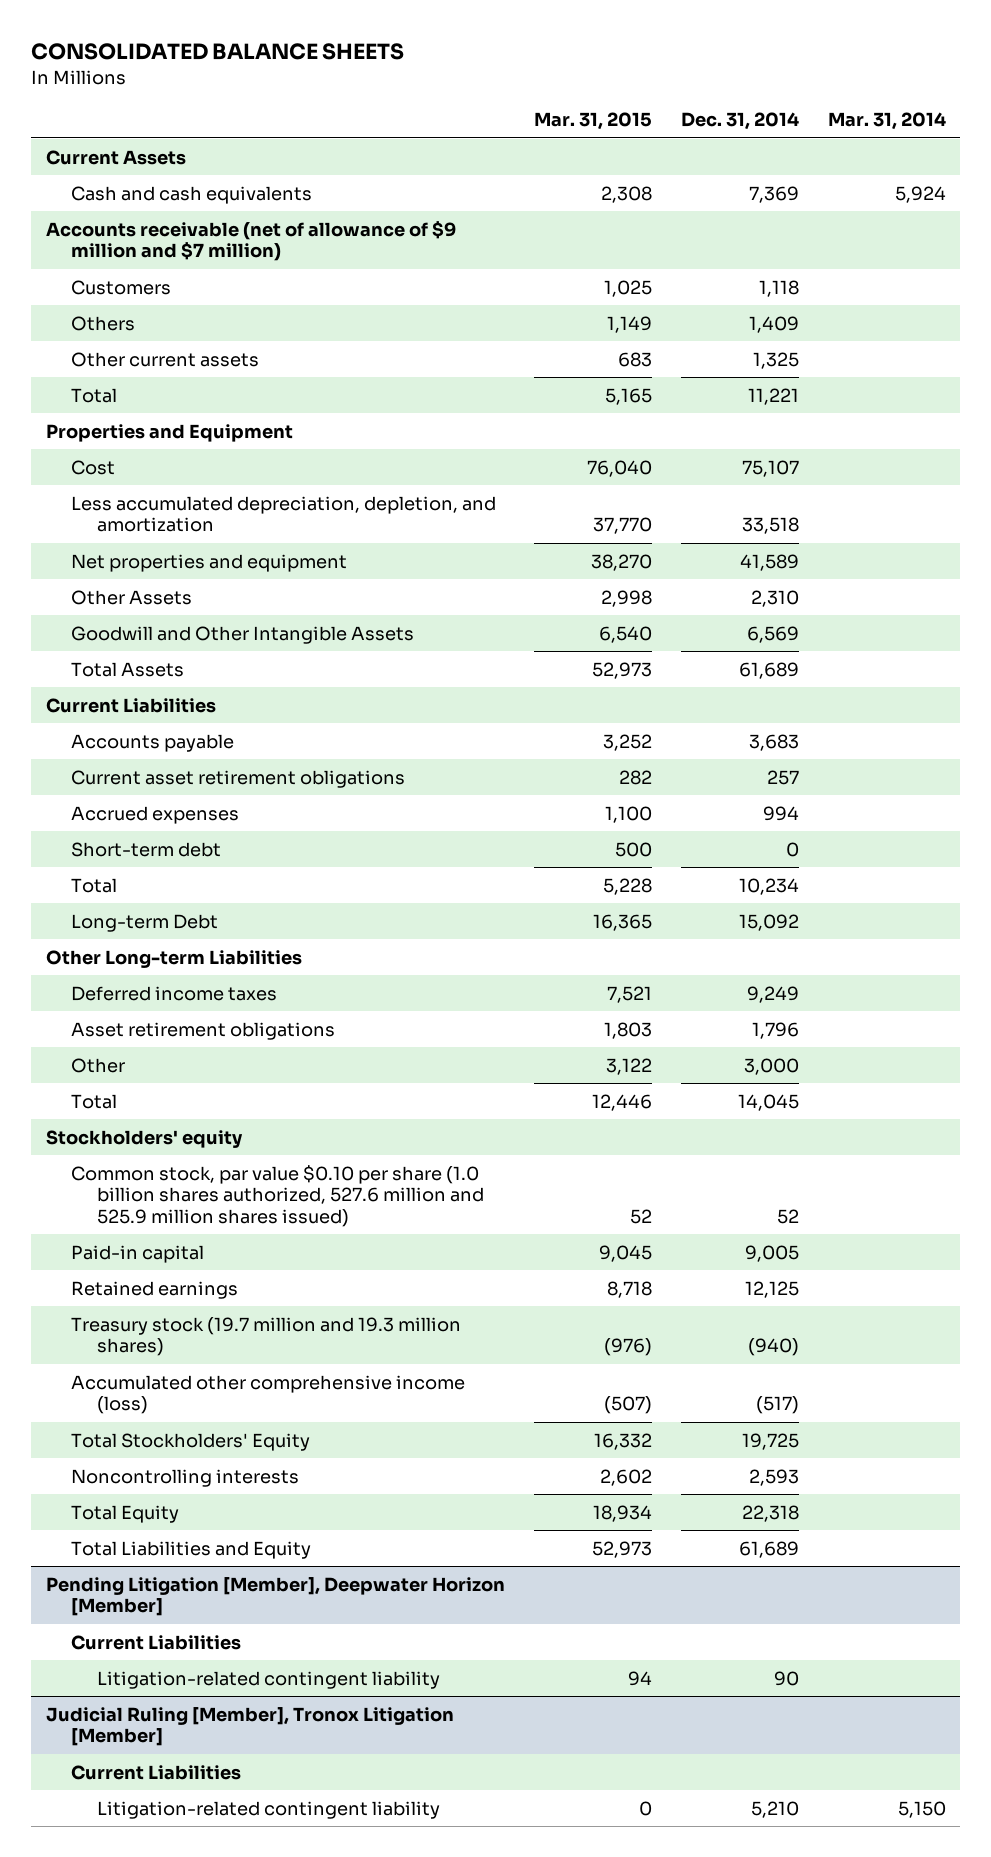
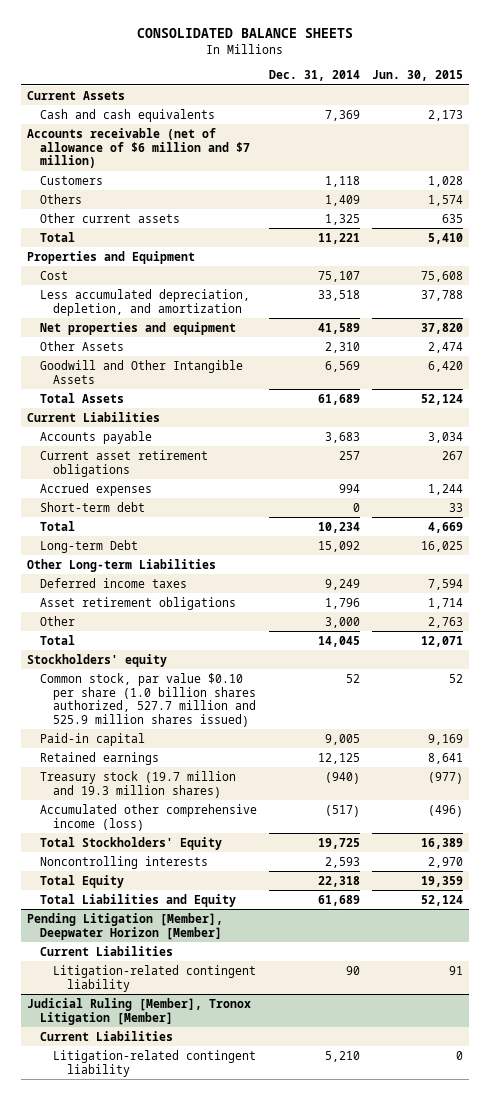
- | Mar. 31, 2015 | Dec. 31, 2014 | Mar. 31, 2014
+ | Dec. 31, 2014 | Jun. 30, 2015
- Accounts receivable (net of allowance of $9 million and $7 million)
+ Accounts receivable (net of allowance of $6 million and $7 million)
- Common stock, par value $0.10 per share (1.0 billion shares authorized, 527.6 million and 525.9 million shares issued) | 52 | 52 |
+ Common stock, par value $0.10 per share (1.0 billion shares authorized, 527.7 million and 525.9 million shares issued) | 52 | 52

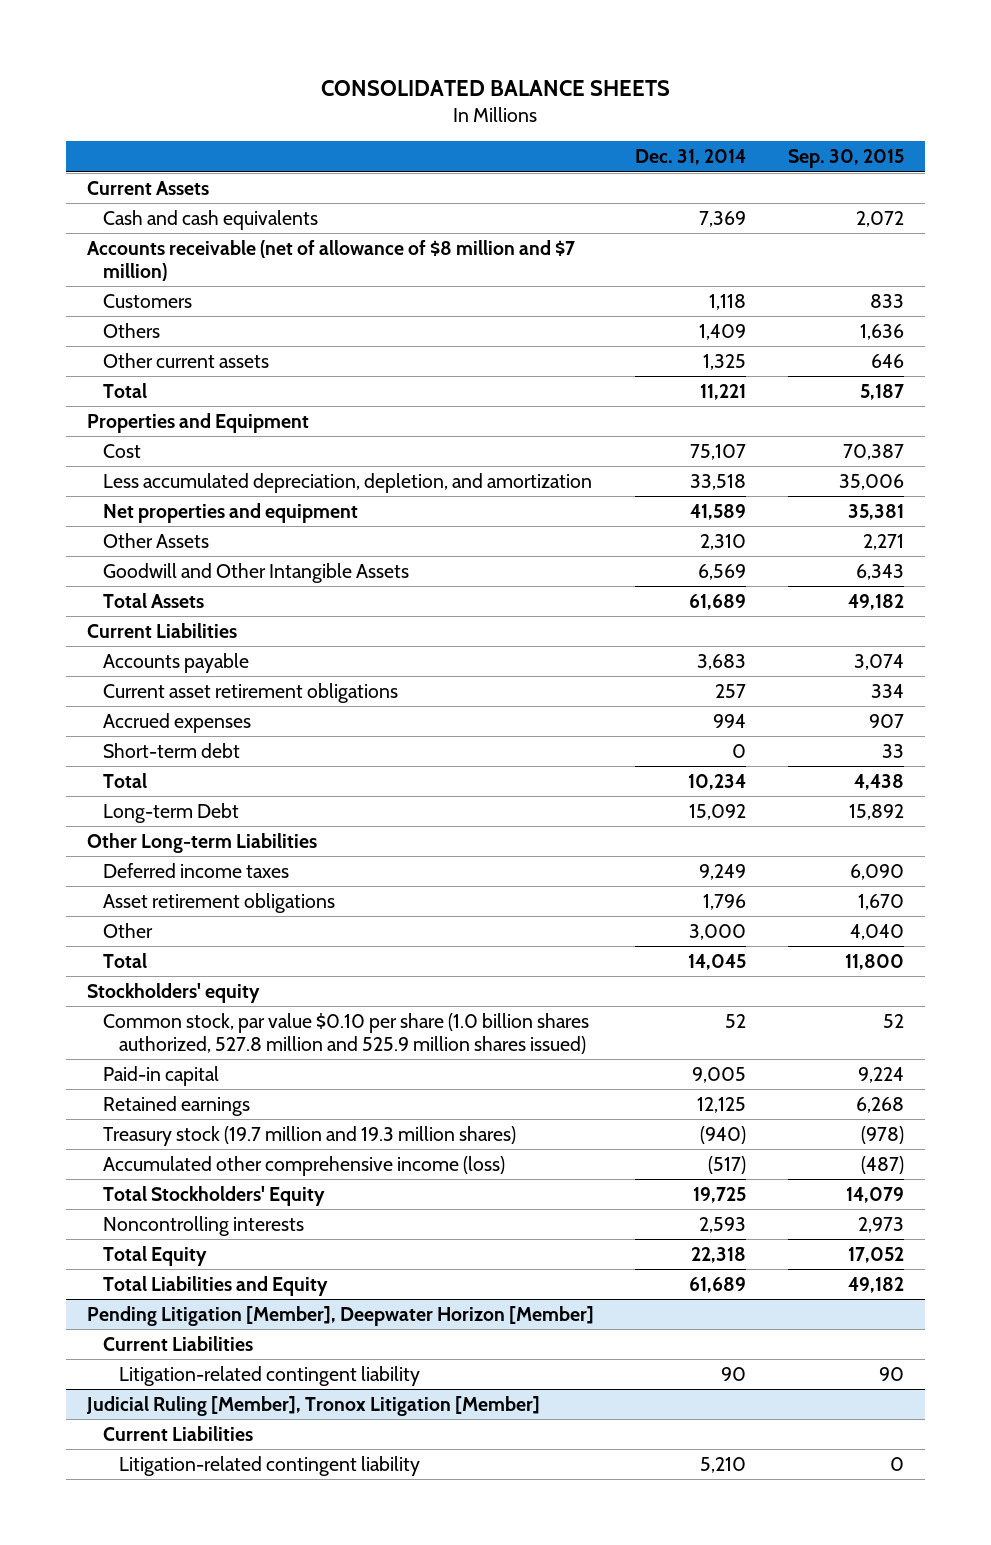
- | Dec. 31, 2014 | Jun. 30, 2015
+ | Dec. 31, 2014 | Sep. 30, 2015
- Accounts receivable (net of allowance of $6 million and $7 million)
+ Accounts receivable (net of allowance of $8 million and $7 million)
- Common stock, par value $0.10 per share (1.0 billion shares authorized, 527.7 million and 525.9 million shares issued) | 52 | 52
+ Common stock, par value $0.10 per share (1.0 billion shares authorized, 527.8 million and 525.9 million shares issued) | 52 | 52

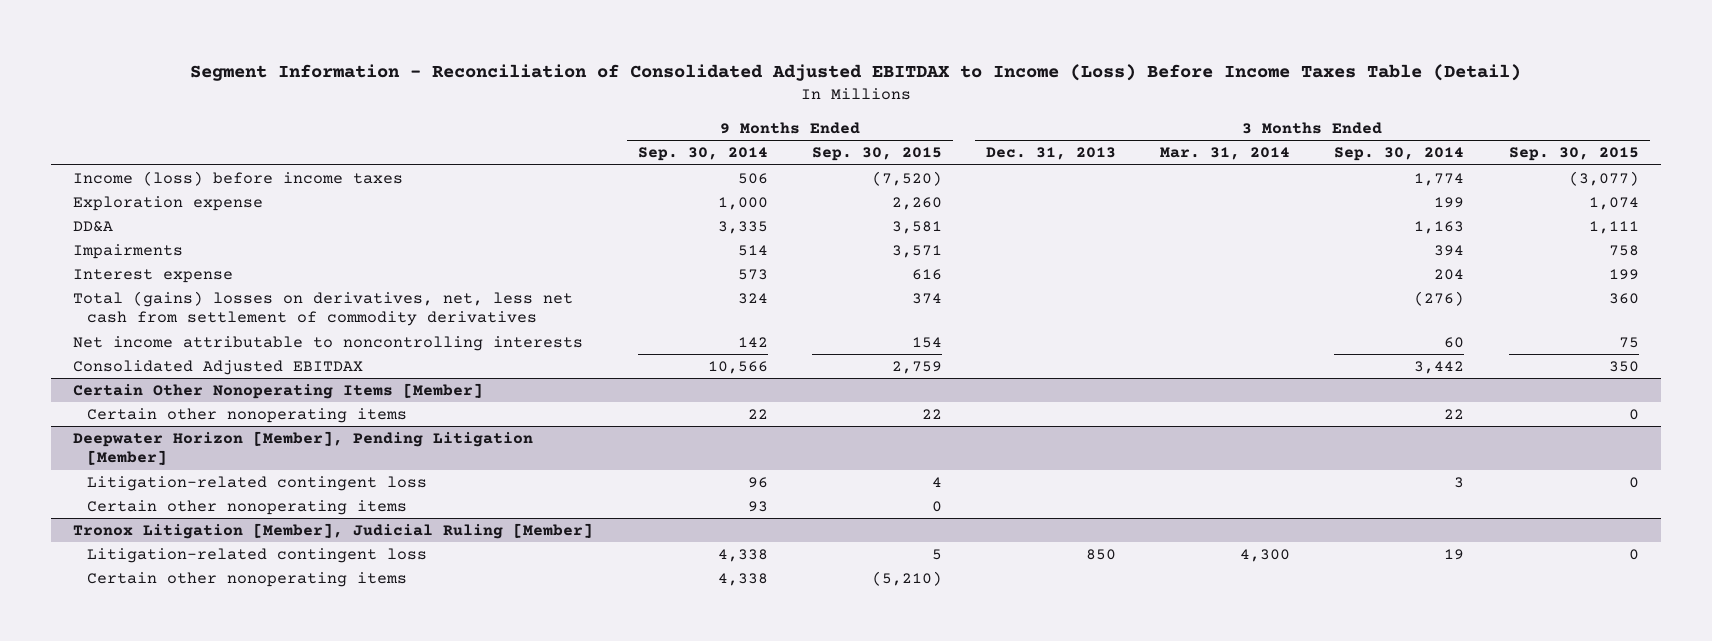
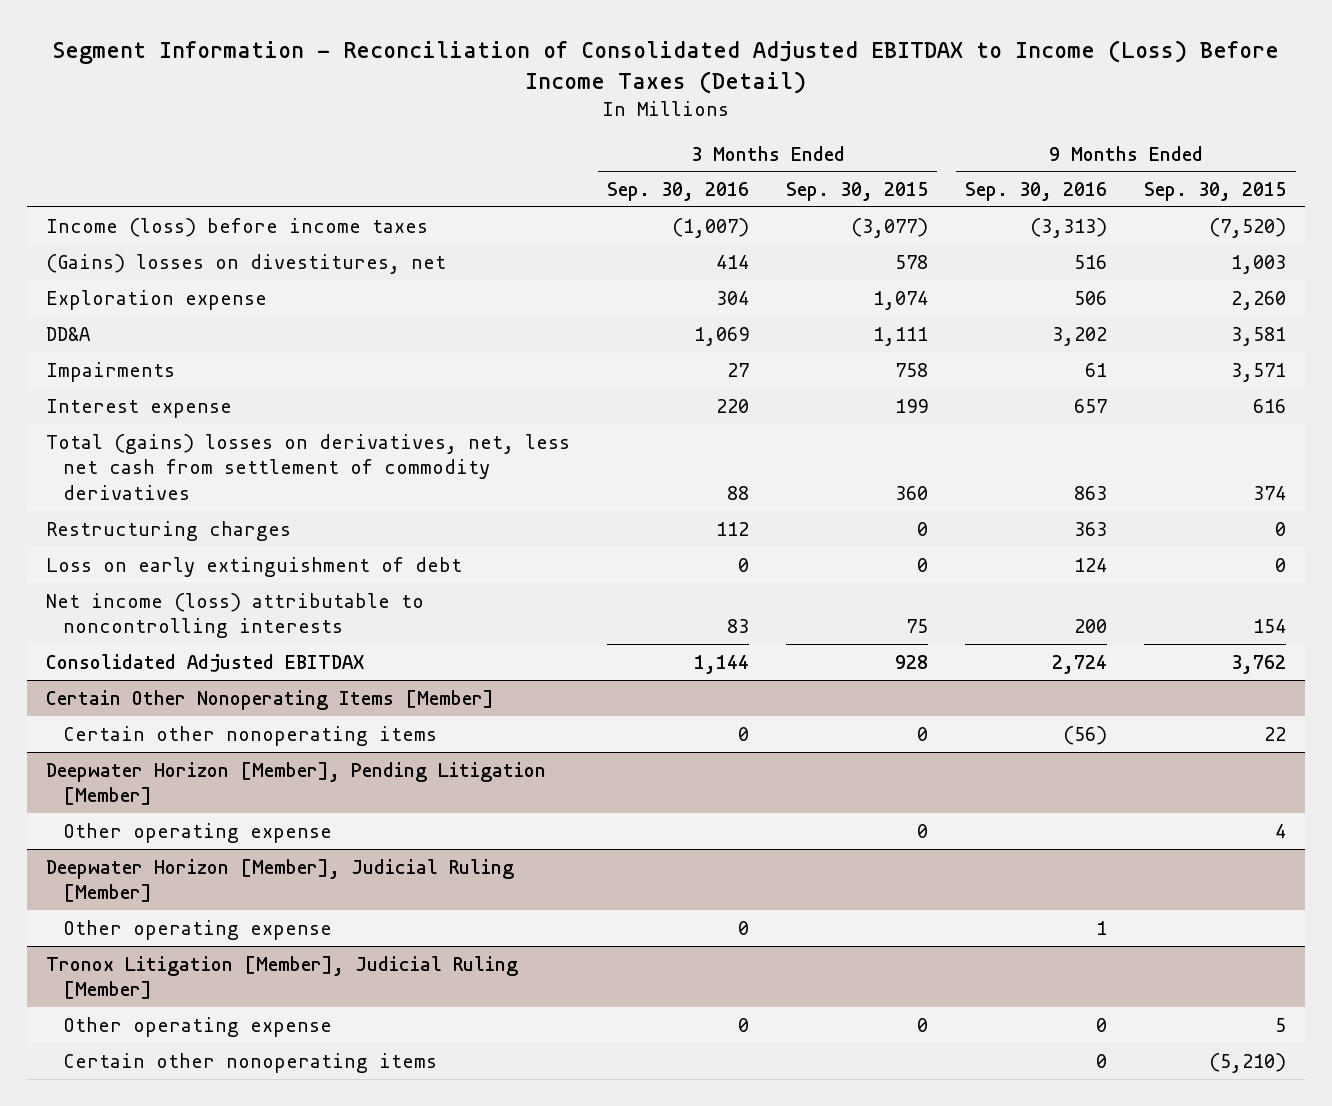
- Segment Information - Reconciliation of Consolidated Adjusted EBITDAX to Income (Loss) Before Income Taxes Table (Detail)
+ Segment Information - Reconciliation of Consolidated Adjusted EBITDAX to Income (Loss) Before Income Taxes (Detail)
- | 9 Months Ended Sep. 30, 2014 | 9 Months Ended Sep. 30, 2015 | 3 Months Ended Dec. 31, 2013 | 3 Months Ended Mar. 31, 2014 | 3 Months Ended Sep. 30, 2014 | 3 Months Ended Sep. 30, 2015
+ | 3 Months Ended Sep. 30, 2016 | 3 Months Ended Sep. 30, 2015 | 9 Months Ended Sep. 30, 2016 | 9 Months Ended Sep. 30, 2015
+ (Gains) losses on divestitures, net | 414 | 578 | 516 | 1,003
- Net income attributable to noncontrolling interests | 142 | 154 | | | 60 | 75
- Consolidated Adjusted EBITDAX | 10,566 | 2,759 | | | 3,442 | 350
+ Restructuring charges | 112 | 0 | 363 | 0
+ Loss on early extinguishment of debt | 0 | 0 | 124 | 0
+ Net income (loss) attributable to noncontrolling interests | 83 | 75 | 200 | 154
+ Consolidated Adjusted EBITDAX | 1,144 | 928 | 2,724 | 3,762
@ Deepwater Horizon [Member], Pending Litigation [Member]
- Litigation-related contingent loss | 96 | 4 | | | 3 | 0
- Certain other nonoperating items | 93 | 0 | | | |
+ Other operating expense | | 0 | | 4
+ Deepwater Horizon [Member], Judicial Ruling [Member]
+ Other operating expense | 0 | | 1 |
@ Tronox Litigation [Member], Judicial Ruling [Member]
- Litigation-related contingent loss | 4,338 | 5 | 850 | 4,300 | 19 | 0
+ Other operating expense | 0 | 0 | 0 | 5

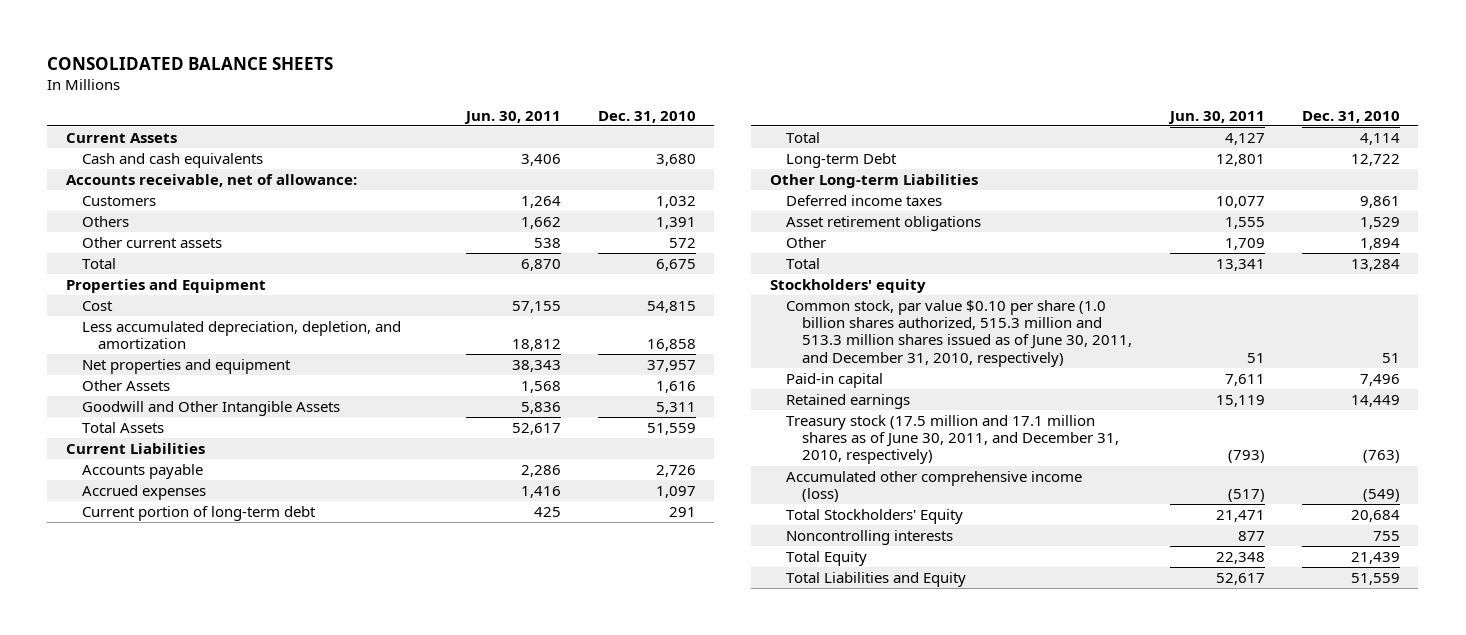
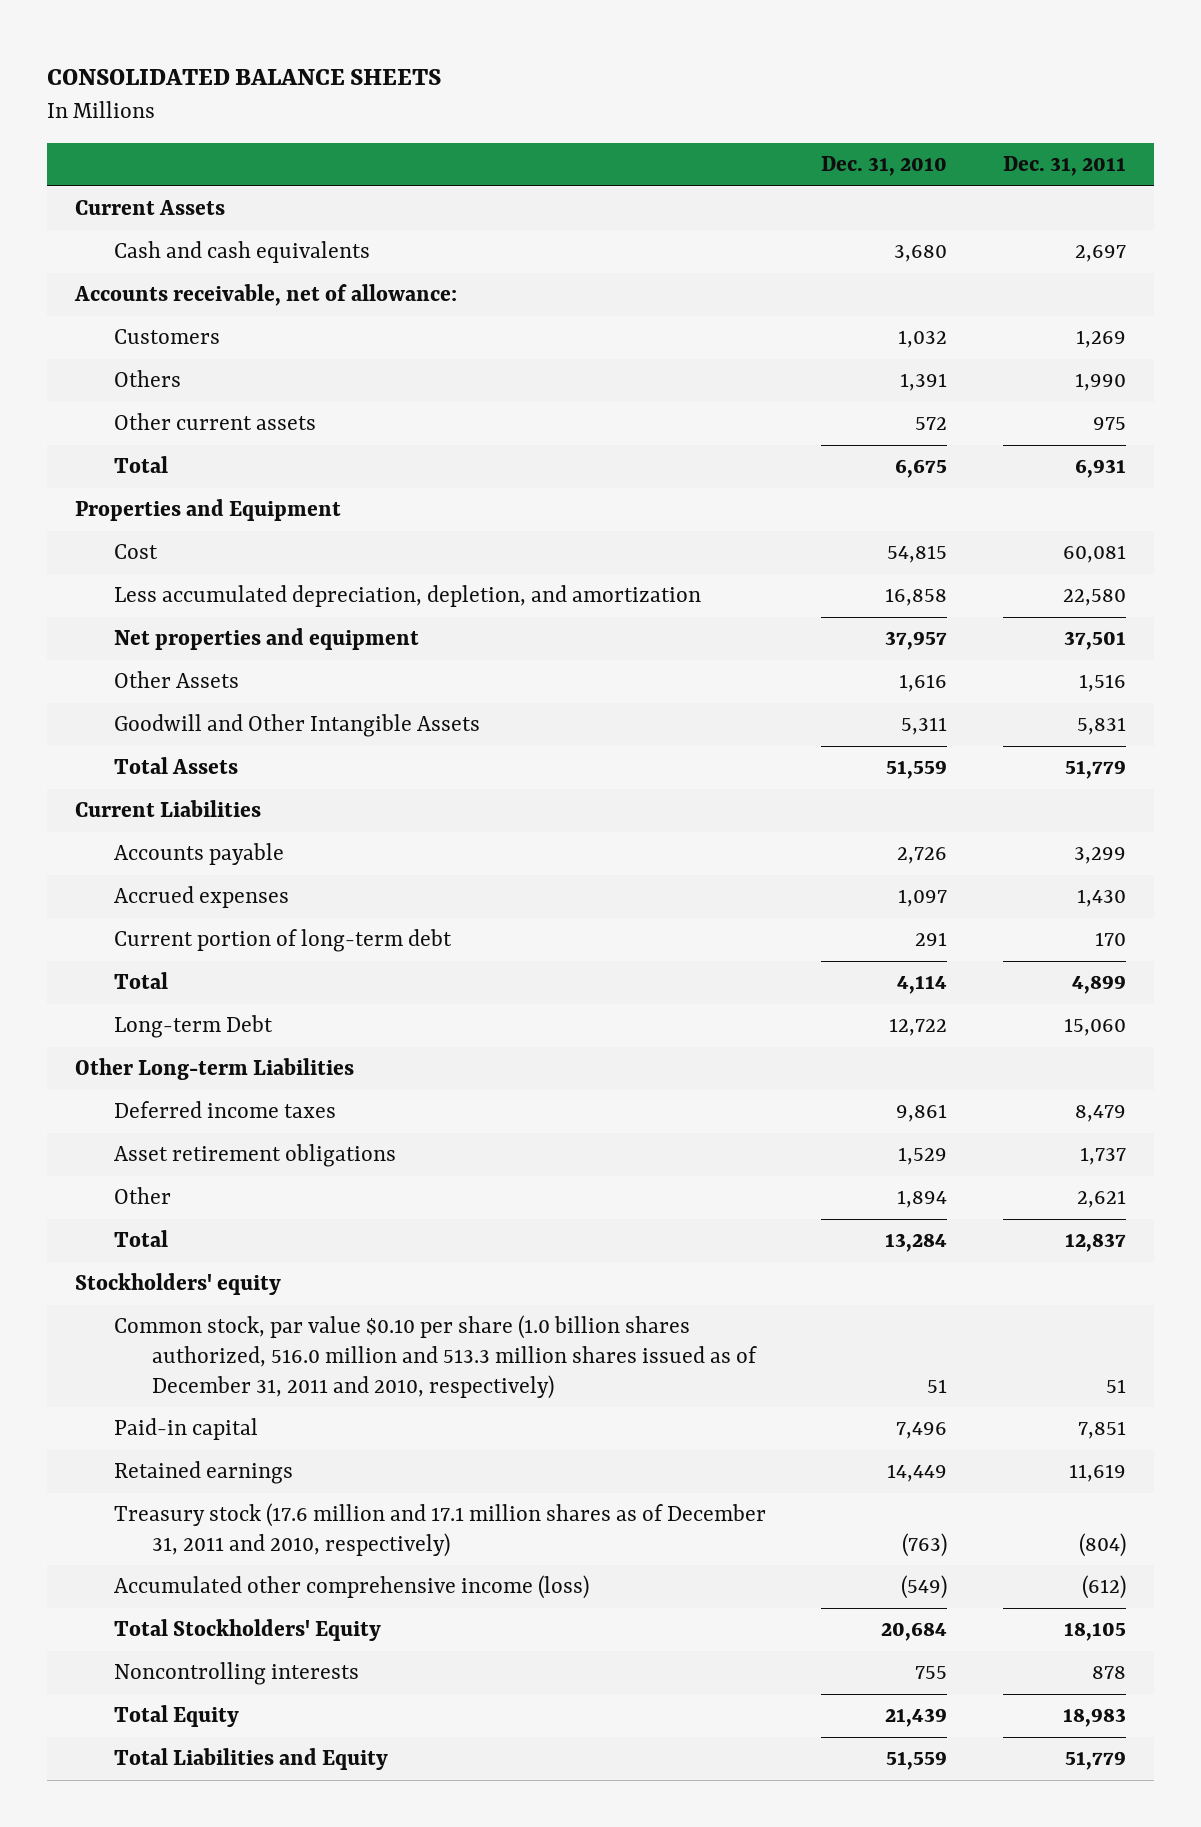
- | Jun. 30, 2011 | Dec. 31, 2010
+ | Dec. 31, 2010 | Dec. 31, 2011
- Common stock, par value $0.10 per share (1.0 billion shares authorized, 515.3 million and 513.3 million shares issued as of June 30, 2011, and December 31, 2010, respectively) | 51 | 51
+ Common stock, par value $0.10 per share (1.0 billion shares authorized, 516.0 million and 513.3 million shares issued as of December 31, 2011 and 2010, respectively) | 51 | 51
- Treasury stock (17.5 million and 17.1 million shares as of June 30, 2011, and December 31, 2010, respectively) | (793) | (763)
+ Treasury stock (17.6 million and 17.1 million shares as of December 31, 2011 and 2010, respectively) | (763) | (804)

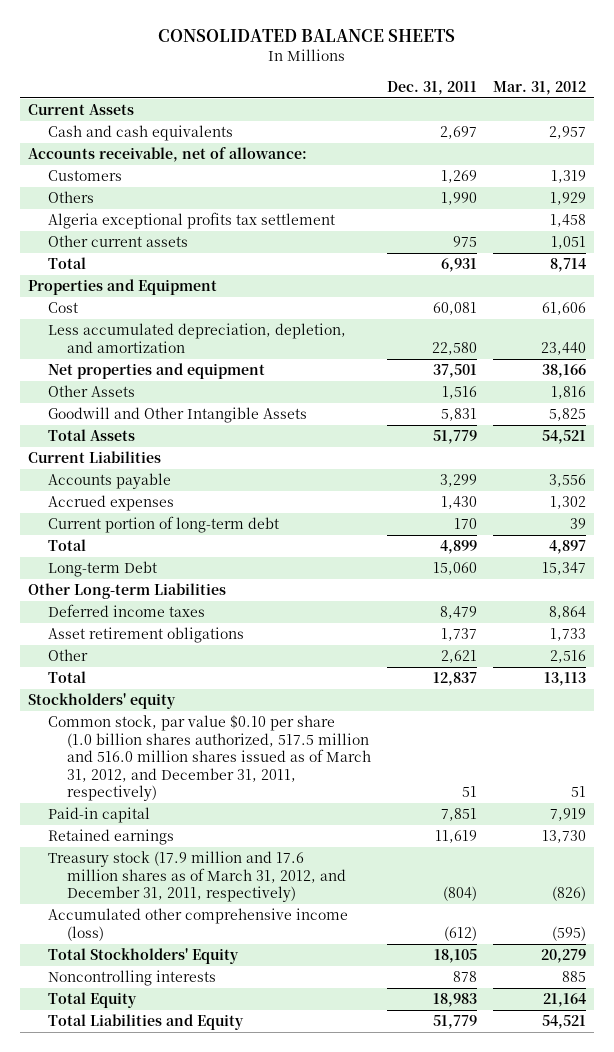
- | Dec. 31, 2010 | Dec. 31, 2011
+ | Dec. 31, 2011 | Mar. 31, 2012
+ Algeria exceptional profits tax settlement | | 1,458
- Common stock, par value $0.10 per share (1.0 billion shares authorized, 516.0 million and 513.3 million shares issued as of December 31, 2011 and 2010, respectively) | 51 | 51
+ Common stock, par value $0.10 per share (1.0 billion shares authorized, 517.5 million and 516.0 million shares issued as of March 31, 2012, and December 31, 2011, respectively) | 51 | 51
- Treasury stock (17.6 million and 17.1 million shares as of December 31, 2011 and 2010, respectively) | (763) | (804)
+ Treasury stock (17.9 million and 17.6 million shares as of March 31, 2012, and December 31, 2011, respectively) | (804) | (826)

